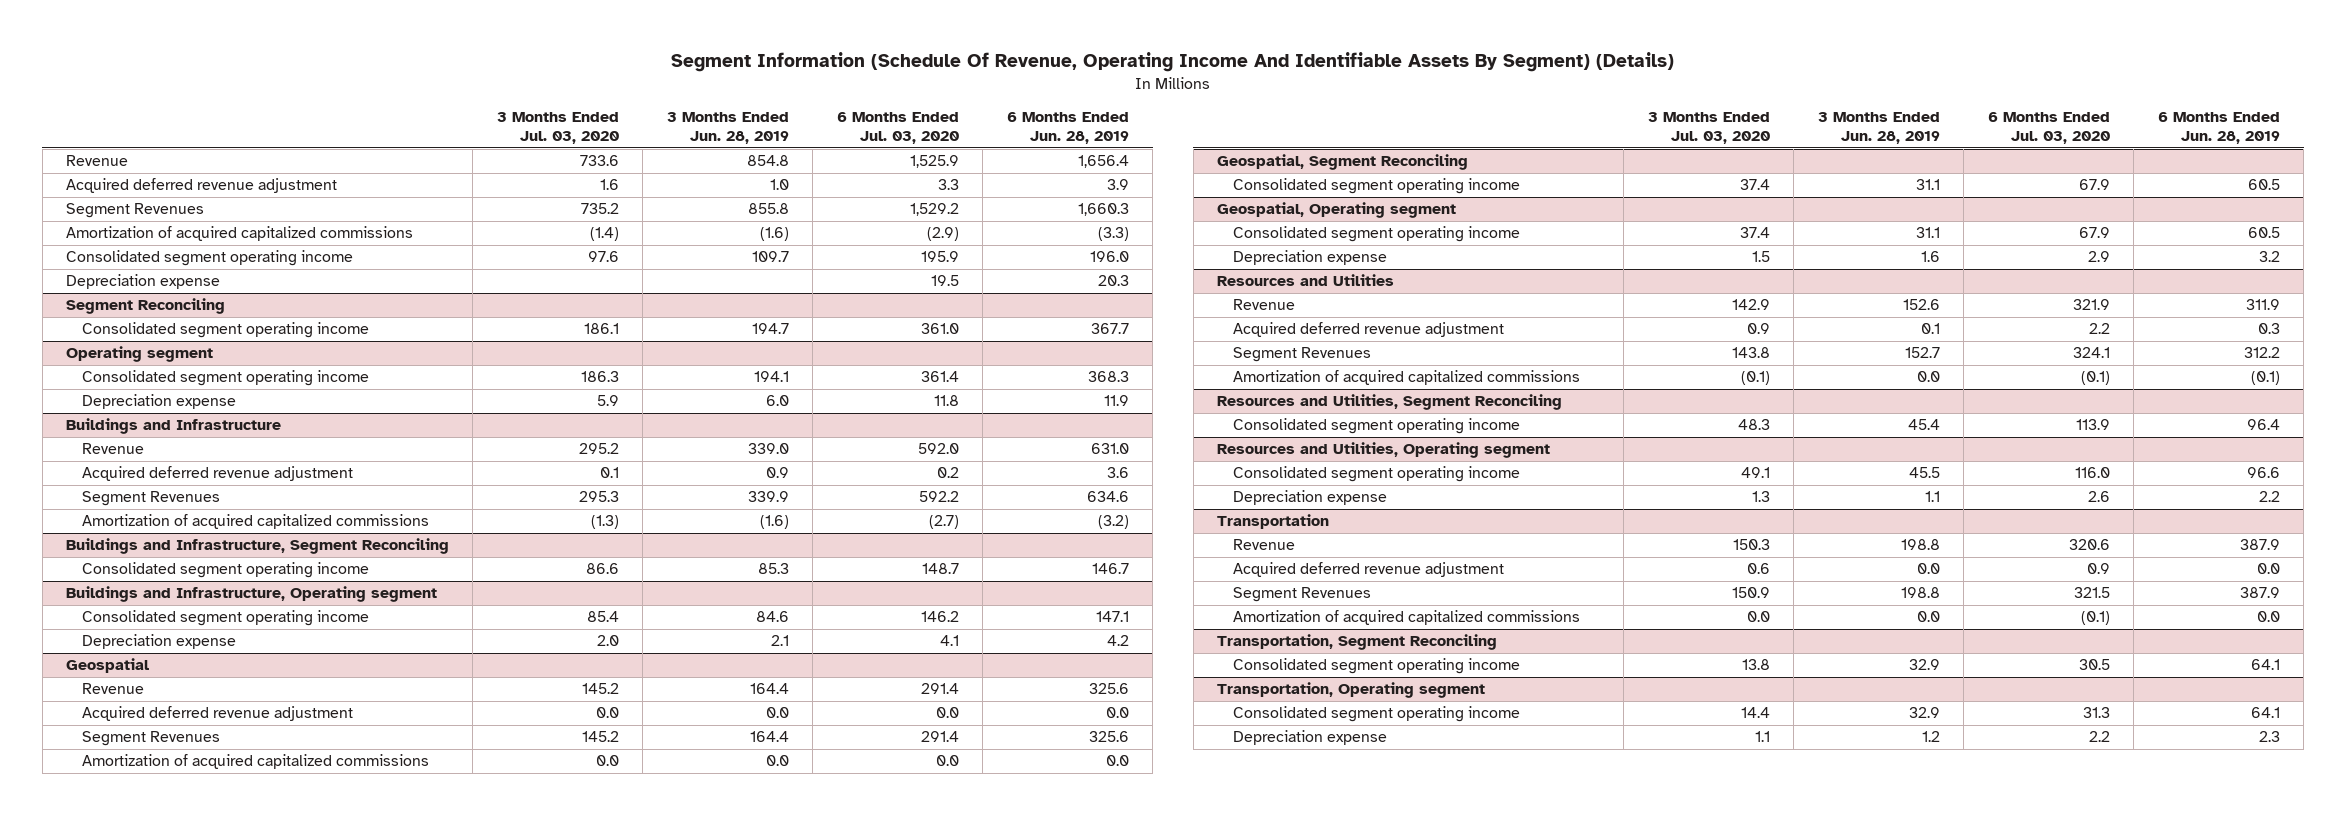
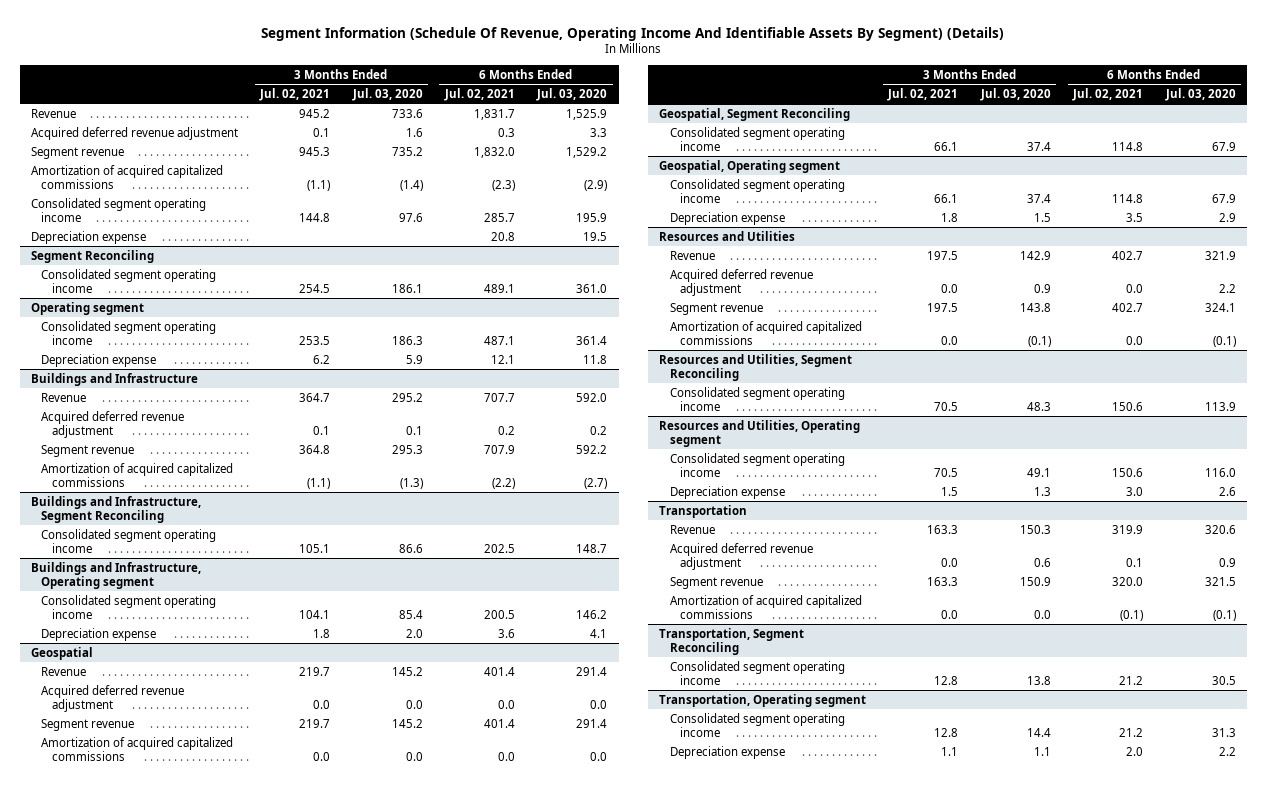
- | 3 Months Ended Jul. 03, 2020 | 3 Months Ended Jun. 28, 2019 | 6 Months Ended Jul. 03, 2020 | 6 Months Ended Jun. 28, 2019
+ | 3 Months Ended Jul. 02, 2021 | 3 Months Ended Jul. 03, 2020 | 6 Months Ended Jul. 02, 2021 | 6 Months Ended Jul. 03, 2020
- Segment Revenues | 735.2 | 855.8 | 1,529.2 | 1,660.3
+ Segment revenue | 945.3 | 735.2 | 1,832.0 | 1,529.2
@ Buildings and Infrastructure
- Segment Revenues | 295.3 | 339.9 | 592.2 | 634.6
+ Segment revenue | 364.8 | 295.3 | 707.9 | 592.2
@ Geospatial
- Segment Revenues | 145.2 | 164.4 | 291.4 | 325.6
+ Segment revenue | 219.7 | 145.2 | 401.4 | 291.4
@ Resources and Utilities
- Segment Revenues | 143.8 | 152.7 | 324.1 | 312.2
+ Segment revenue | 197.5 | 143.8 | 402.7 | 324.1
@ Transportation
- Segment Revenues | 150.9 | 198.8 | 321.5 | 387.9
+ Segment revenue | 163.3 | 150.9 | 320.0 | 321.5

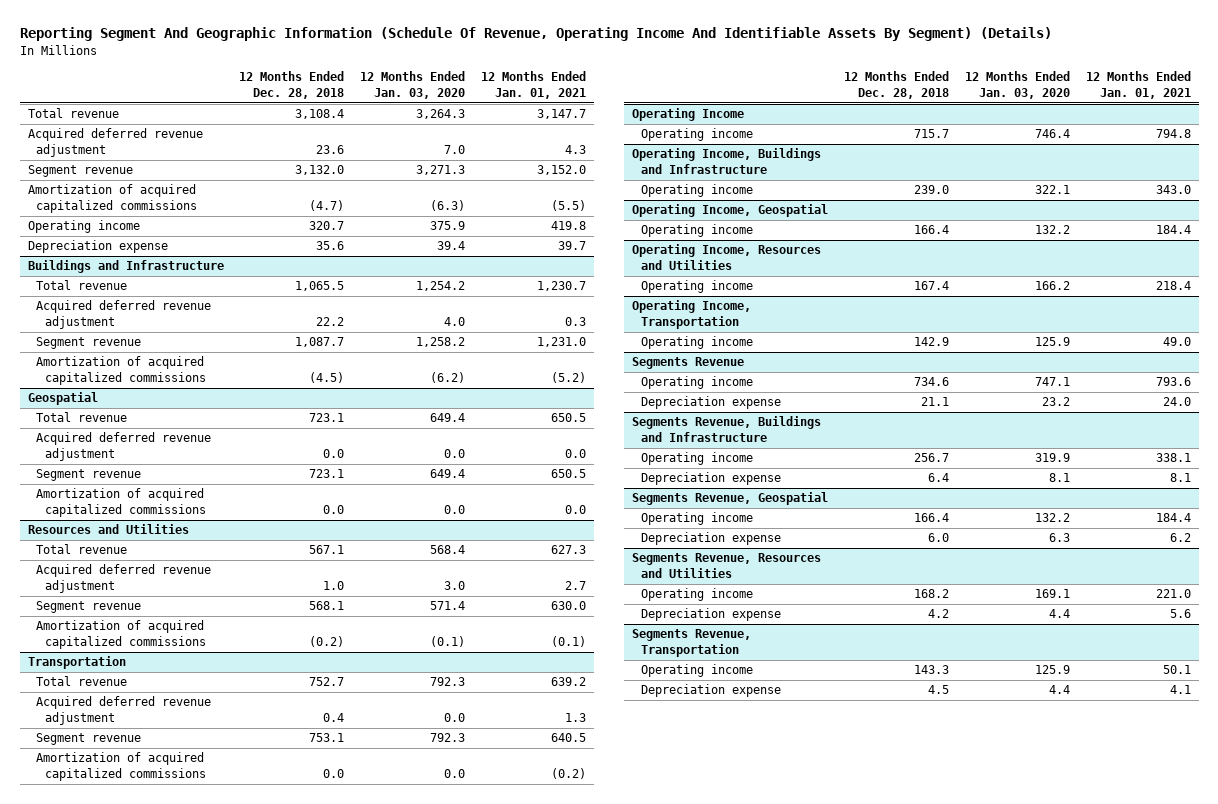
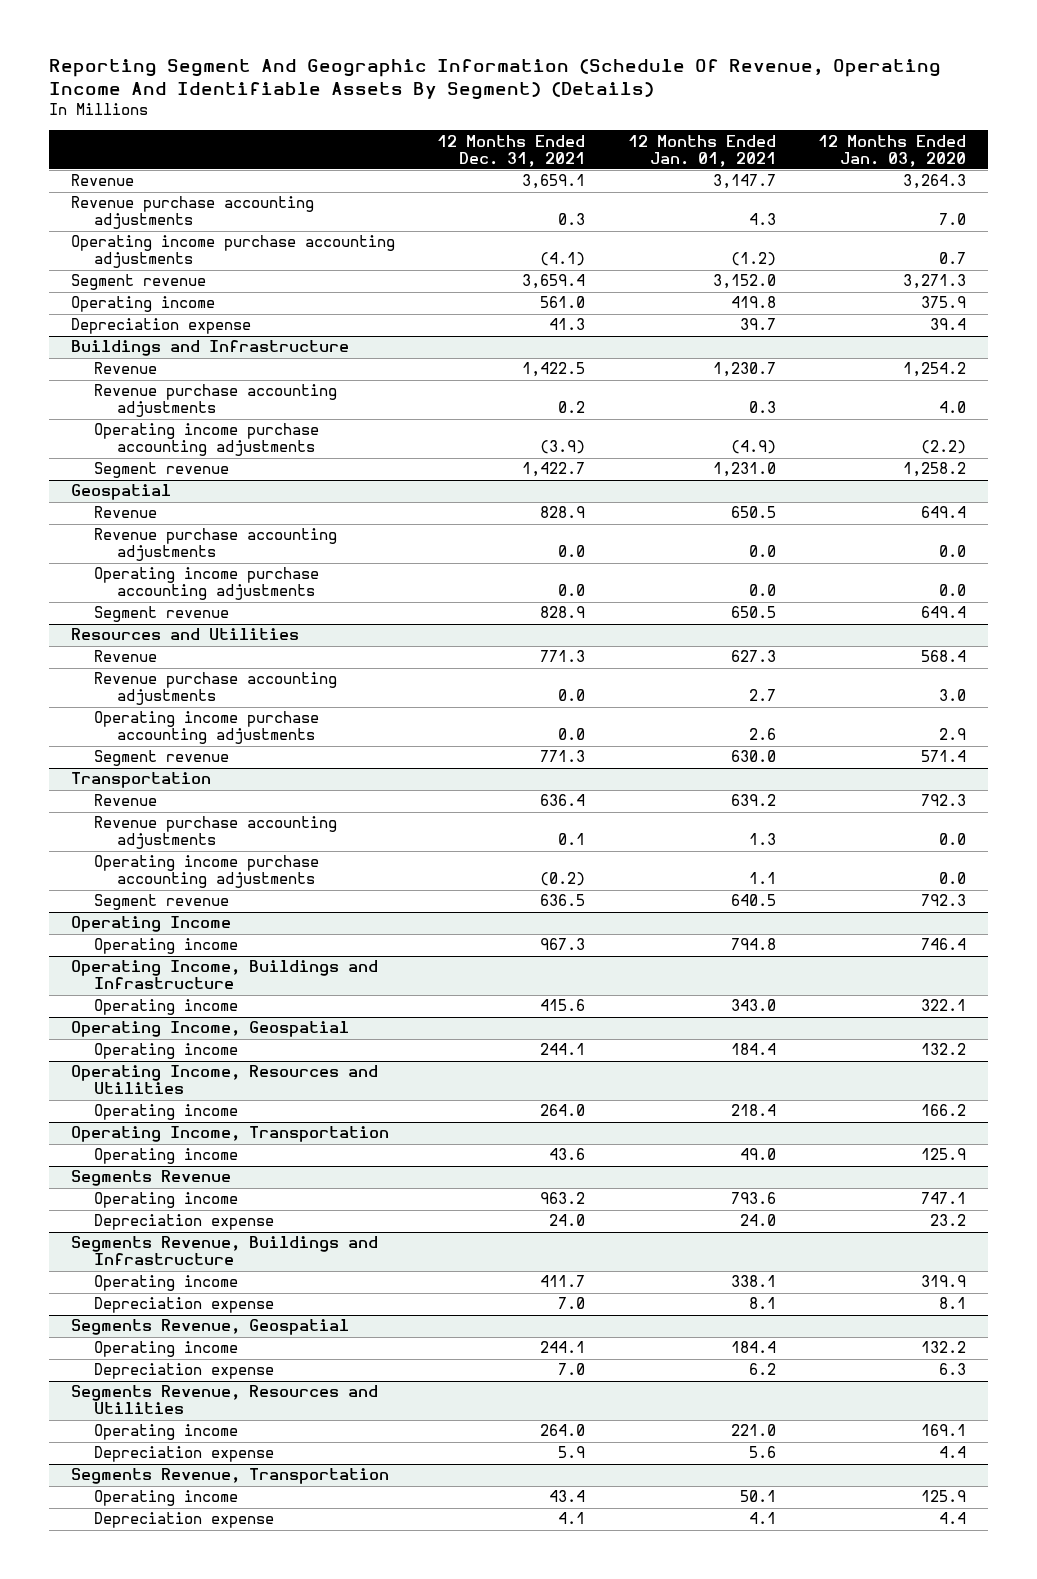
- | 12 Months Ended Dec. 28, 2018 | 12 Months Ended Jan. 03, 2020 | 12 Months Ended Jan. 01, 2021
+ | 12 Months Ended Dec. 31, 2021 | 12 Months Ended Jan. 01, 2021 | 12 Months Ended Jan. 03, 2020
- Total revenue | 3,108.4 | 3,264.3 | 3,147.7
- Acquired deferred revenue adjustment | 23.6 | 7.0 | 4.3
+ Revenue | 3,659.1 | 3,147.7 | 3,264.3
+ Revenue purchase accounting adjustments | 0.3 | 4.3 | 7.0
+ Operating income purchase accounting adjustments | (4.1) | (1.2) | 0.7
- Amortization of acquired capitalized commissions | (4.7) | (6.3) | (5.5)
@ Buildings and Infrastructure
- Total revenue | 1,065.5 | 1,254.2 | 1,230.7
- Acquired deferred revenue adjustment | 22.2 | 4.0 | 0.3
+ Revenue | 1,422.5 | 1,230.7 | 1,254.2
+ Revenue purchase accounting adjustments | 0.2 | 0.3 | 4.0
+ Operating income purchase accounting adjustments | (3.9) | (4.9) | (2.2)
- Amortization of acquired capitalized commissions | (4.5) | (6.2) | (5.2)
@ Geospatial
- Total revenue | 723.1 | 649.4 | 650.5
- Acquired deferred revenue adjustment | 0.0 | 0.0 | 0.0
+ Revenue | 828.9 | 650.5 | 649.4
+ Revenue purchase accounting adjustments | 0.0 | 0.0 | 0.0
+ Operating income purchase accounting adjustments | 0.0 | 0.0 | 0.0
- Amortization of acquired capitalized commissions | 0.0 | 0.0 | 0.0
@ Resources and Utilities
- Total revenue | 567.1 | 568.4 | 627.3
- Acquired deferred revenue adjustment | 1.0 | 3.0 | 2.7
+ Revenue | 771.3 | 627.3 | 568.4
+ Revenue purchase accounting adjustments | 0.0 | 2.7 | 3.0
+ Operating income purchase accounting adjustments | 0.0 | 2.6 | 2.9
- Amortization of acquired capitalized commissions | (0.2) | (0.1) | (0.1)
@ Transportation
- Total revenue | 752.7 | 792.3 | 639.2
- Acquired deferred revenue adjustment | 0.4 | 0.0 | 1.3
+ Revenue | 636.4 | 639.2 | 792.3
+ Revenue purchase accounting adjustments | 0.1 | 1.3 | 0.0
+ Operating income purchase accounting adjustments | (0.2) | 1.1 | 0.0
- Amortization of acquired capitalized commissions | 0.0 | 0.0 | (0.2)

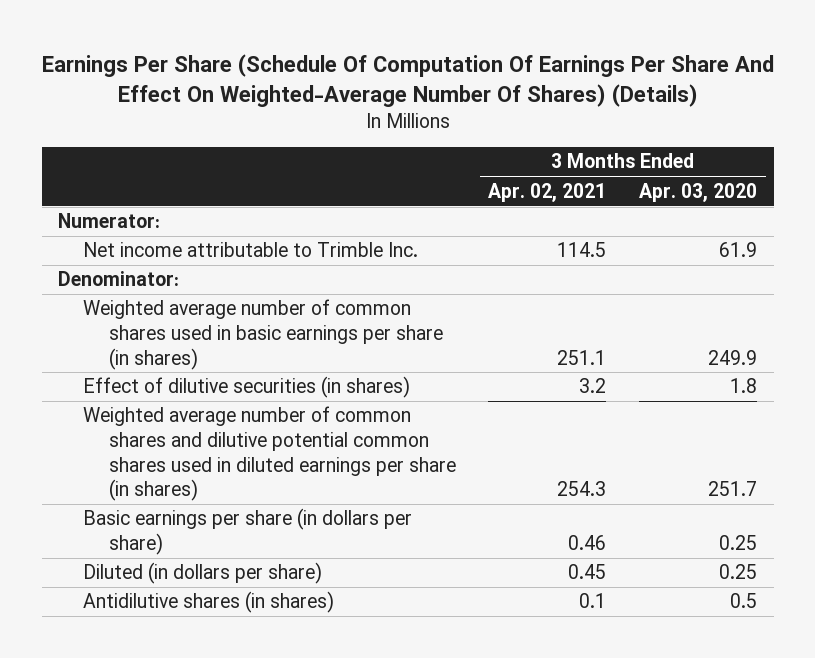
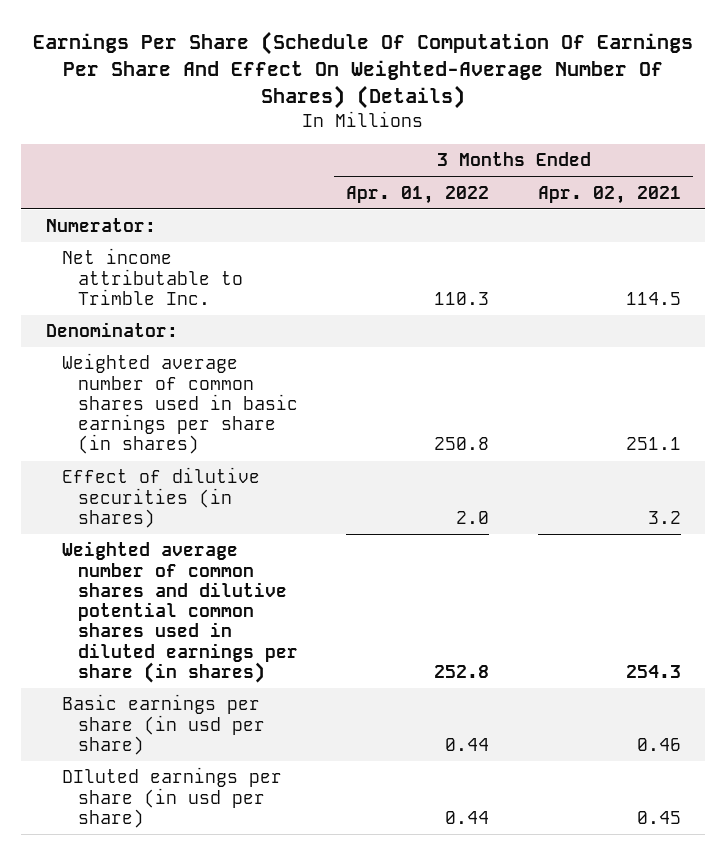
- | 3 Months Ended Apr. 02, 2021 | 3 Months Ended Apr. 03, 2020
+ | 3 Months Ended Apr. 01, 2022 | 3 Months Ended Apr. 02, 2021
- Basic earnings per share (in dollars per share) | 0.46 | 0.25
- Diluted (in dollars per share) | 0.45 | 0.25
- Antidilutive shares (in shares) | 0.1 | 0.5
+ Basic earnings per share (in usd per share) | 0.44 | 0.46
+ DIluted earnings per share (in usd per share) | 0.44 | 0.45

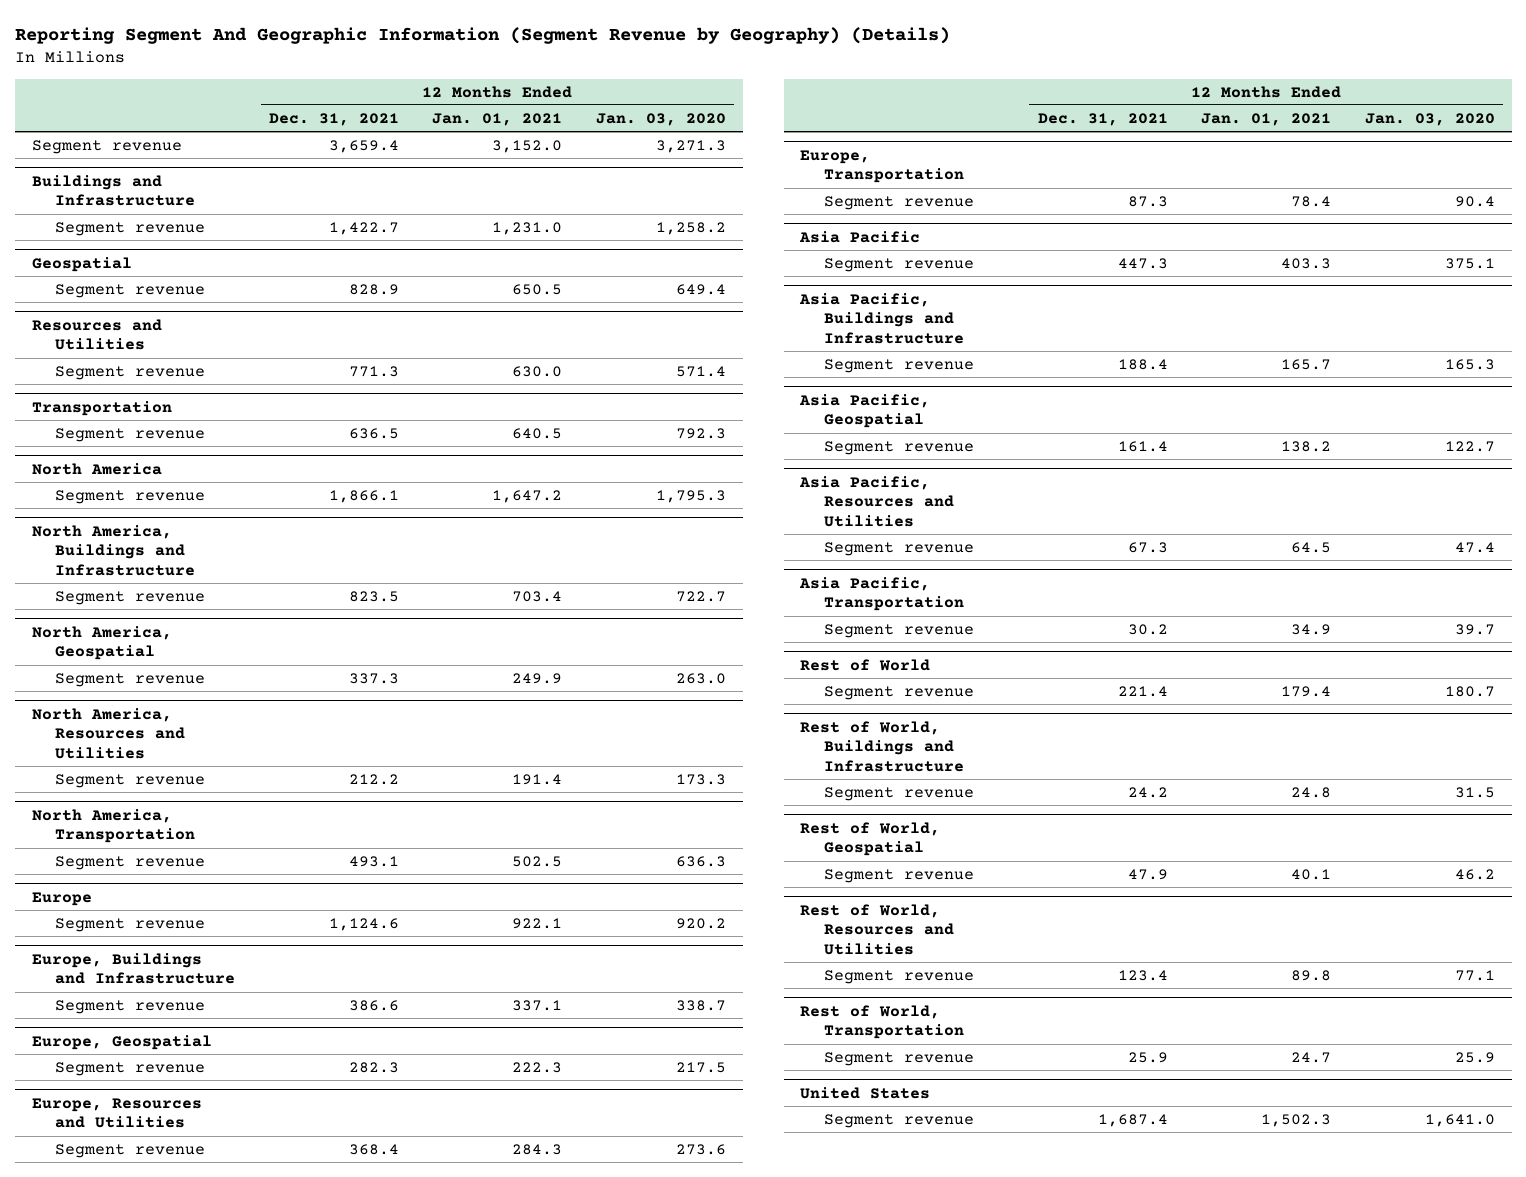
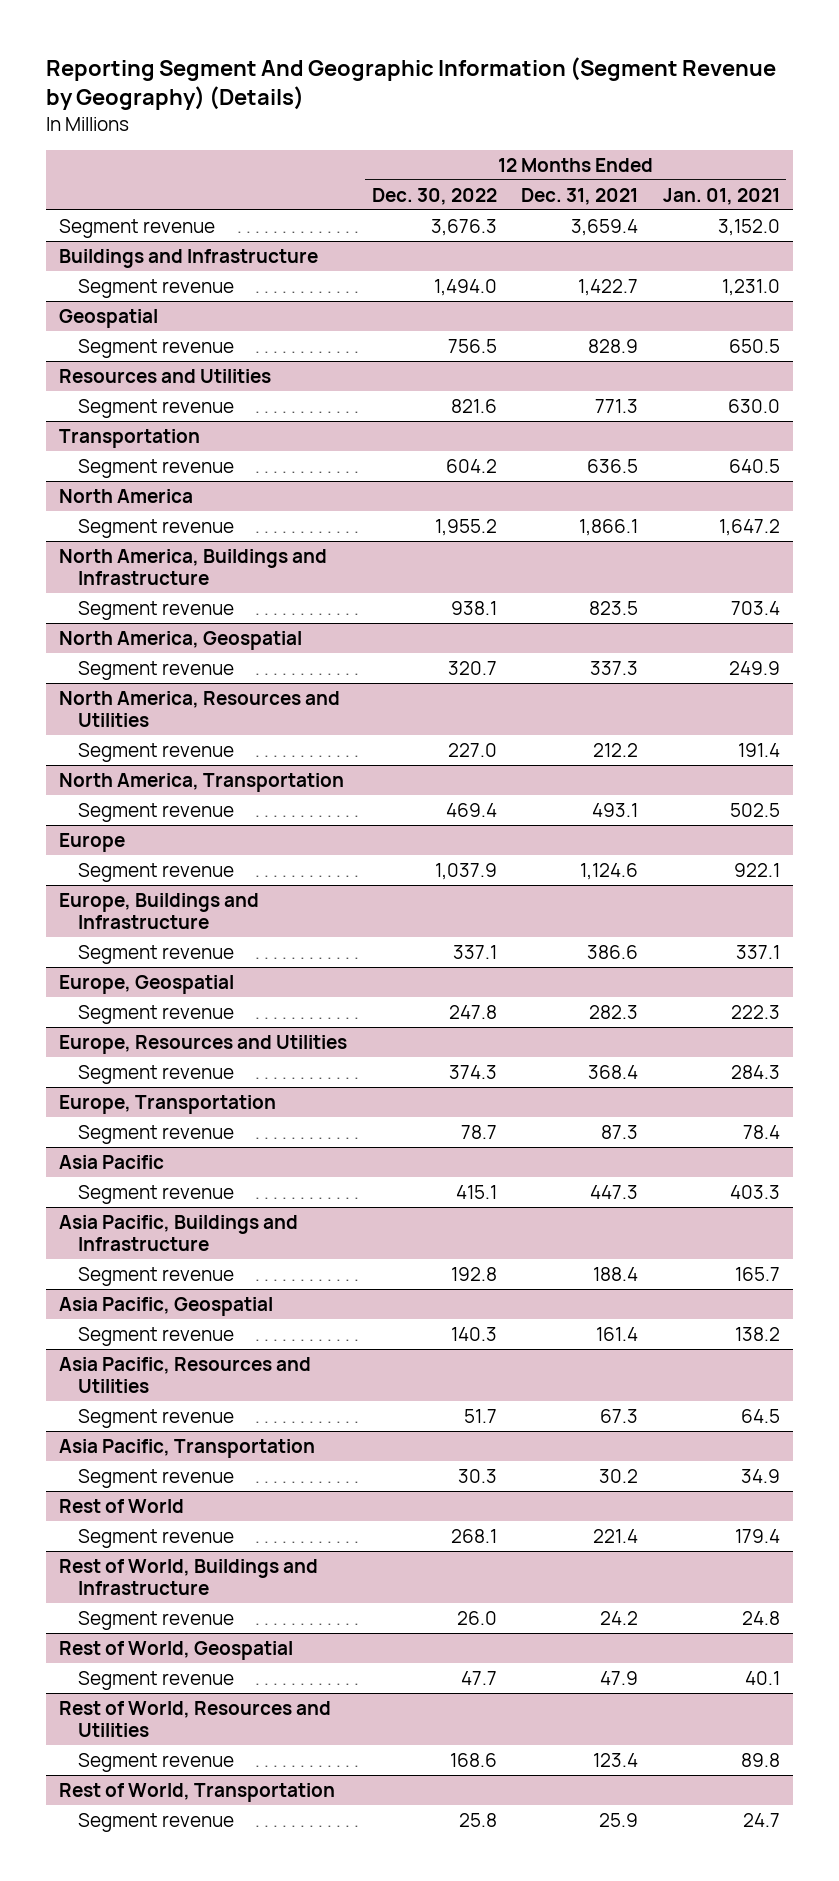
- | 12 Months Ended Dec. 31, 2021 | 12 Months Ended Jan. 01, 2021 | 12 Months Ended Jan. 03, 2020
+ | 12 Months Ended Dec. 30, 2022 | 12 Months Ended Dec. 31, 2021 | 12 Months Ended Jan. 01, 2021
- United States
- Segment revenue | 1,687.4 | 1,502.3 | 1,641.0

